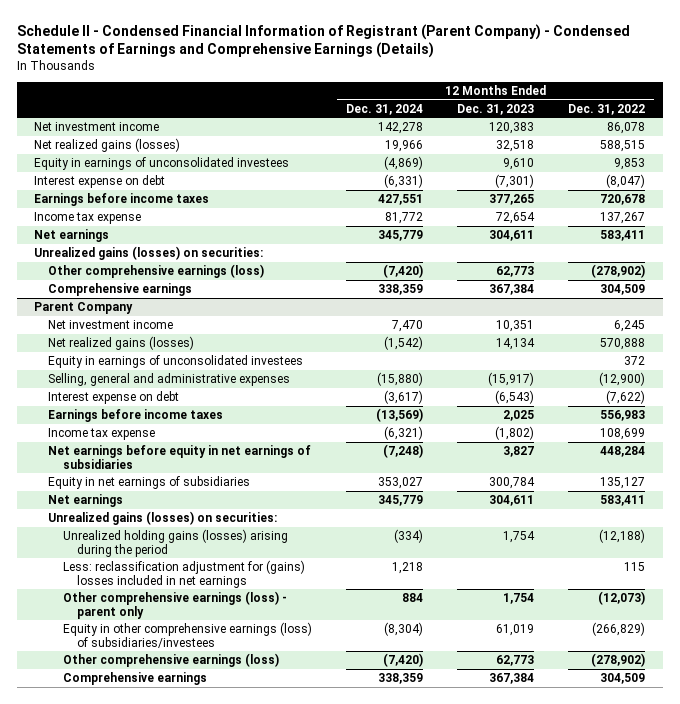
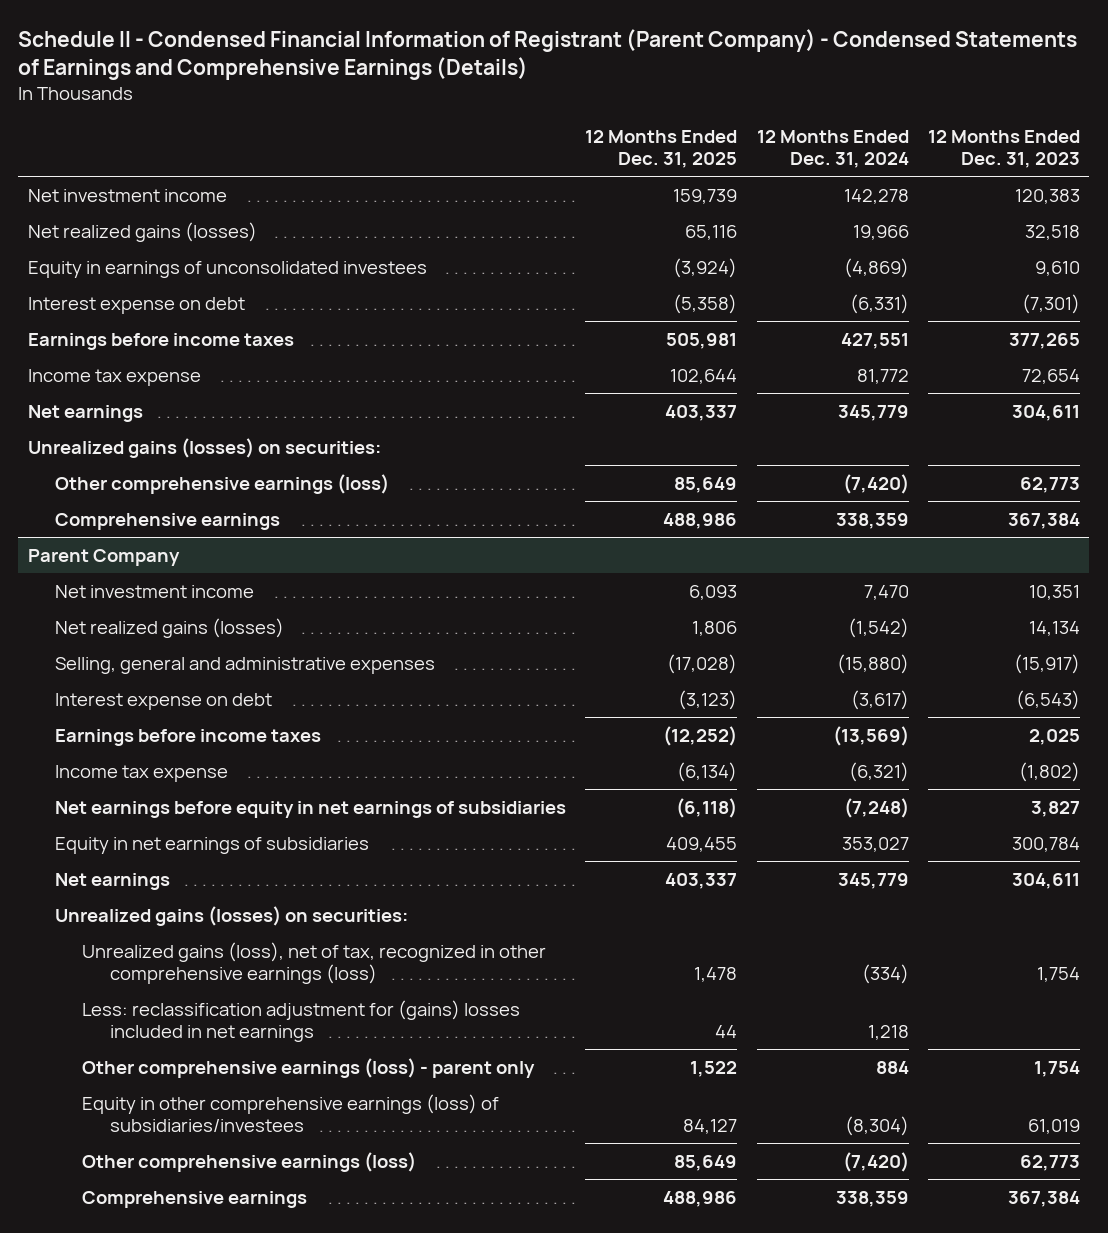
- | 12 Months Ended Dec. 31, 2024 | 12 Months Ended Dec. 31, 2023 | 12 Months Ended Dec. 31, 2022
+ | 12 Months Ended Dec. 31, 2025 | 12 Months Ended Dec. 31, 2024 | 12 Months Ended Dec. 31, 2023
@ Parent Company
- Equity in earnings of unconsolidated investees | | | 372
- Unrealized holding gains (losses) arising during the period | (334) | 1,754 | (12,188)
+ Unrealized gains (loss), net of tax, recognized in other comprehensive earnings (loss) | 1,478 | (334) | 1,754

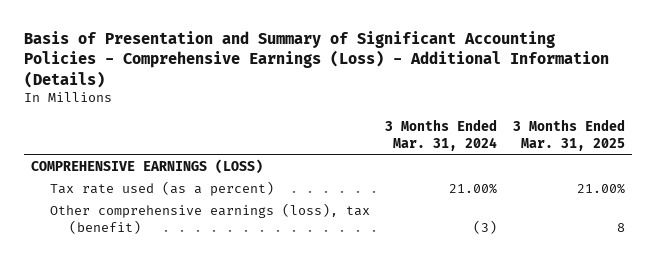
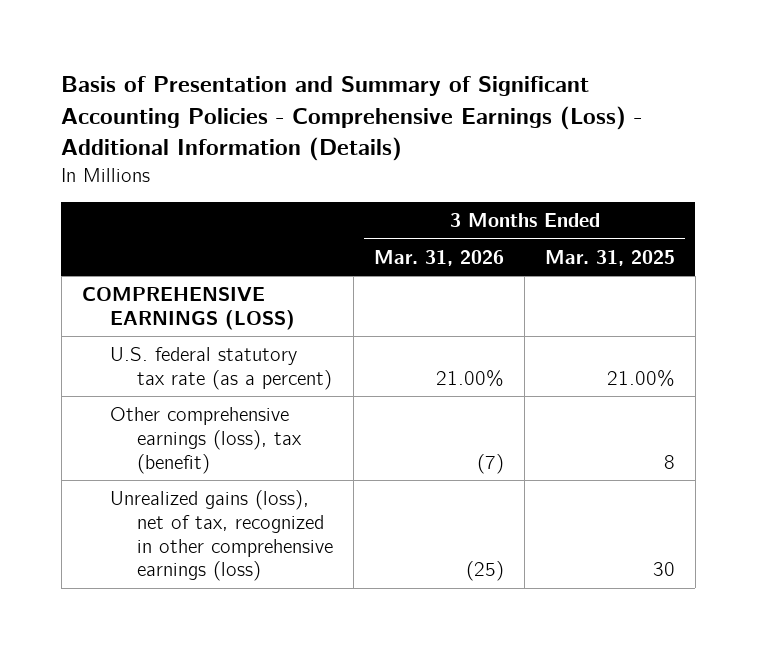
- | 3 Months Ended Mar. 31, 2024 | 3 Months Ended Mar. 31, 2025
+ | 3 Months Ended Mar. 31, 2026 | 3 Months Ended Mar. 31, 2025
- Tax rate used (as a percent) | 21.00% | 21.00%
+ U.S. federal statutory tax rate (as a percent) | 21.00% | 21.00%
+ Unrealized gains (loss), net of tax, recognized in other comprehensive earnings (loss) | (25) | 30

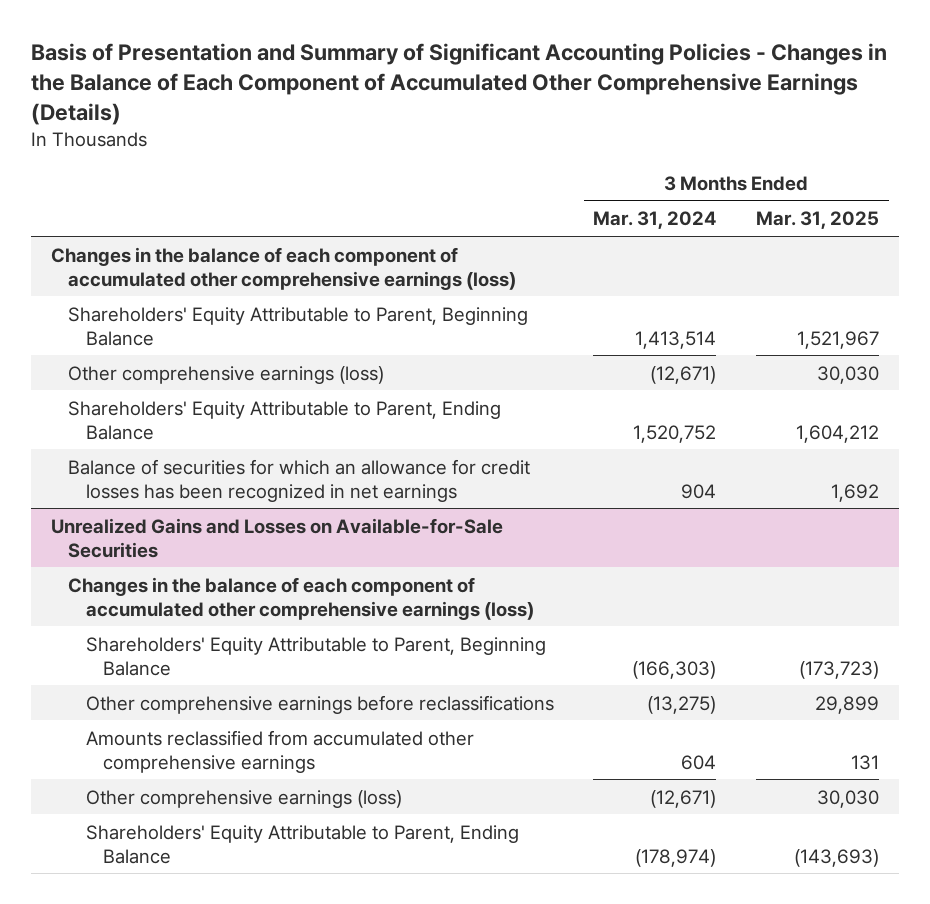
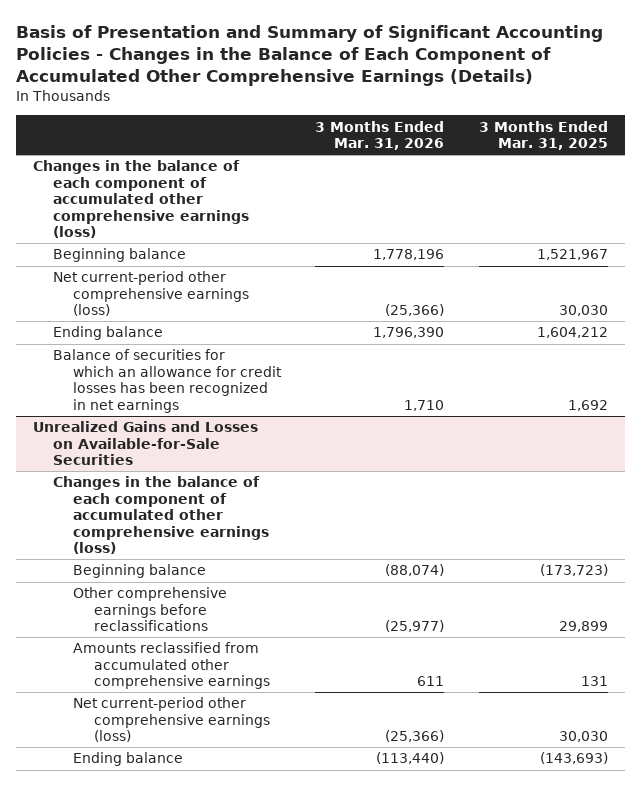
- | 3 Months Ended Mar. 31, 2024 | 3 Months Ended Mar. 31, 2025
+ | 3 Months Ended Mar. 31, 2026 | 3 Months Ended Mar. 31, 2025
- Shareholders' Equity Attributable to Parent, Beginning Balance | 1,413,514 | 1,521,967
- Other comprehensive earnings (loss) | (12,671) | 30,030
- Shareholders' Equity Attributable to Parent, Ending Balance | 1,520,752 | 1,604,212
+ Beginning balance | 1,778,196 | 1,521,967
+ Net current-period other comprehensive earnings (loss) | (25,366) | 30,030
+ Ending balance | 1,796,390 | 1,604,212
@ Unrealized Gains and Losses on Available-for-Sale Securities
- Shareholders' Equity Attributable to Parent, Beginning Balance | (166,303) | (173,723)
+ Beginning balance | (88,074) | (173,723)
- Other comprehensive earnings (loss) | (12,671) | 30,030
- Shareholders' Equity Attributable to Parent, Ending Balance | (178,974) | (143,693)
+ Net current-period other comprehensive earnings (loss) | (25,366) | 30,030
+ Ending balance | (113,440) | (143,693)

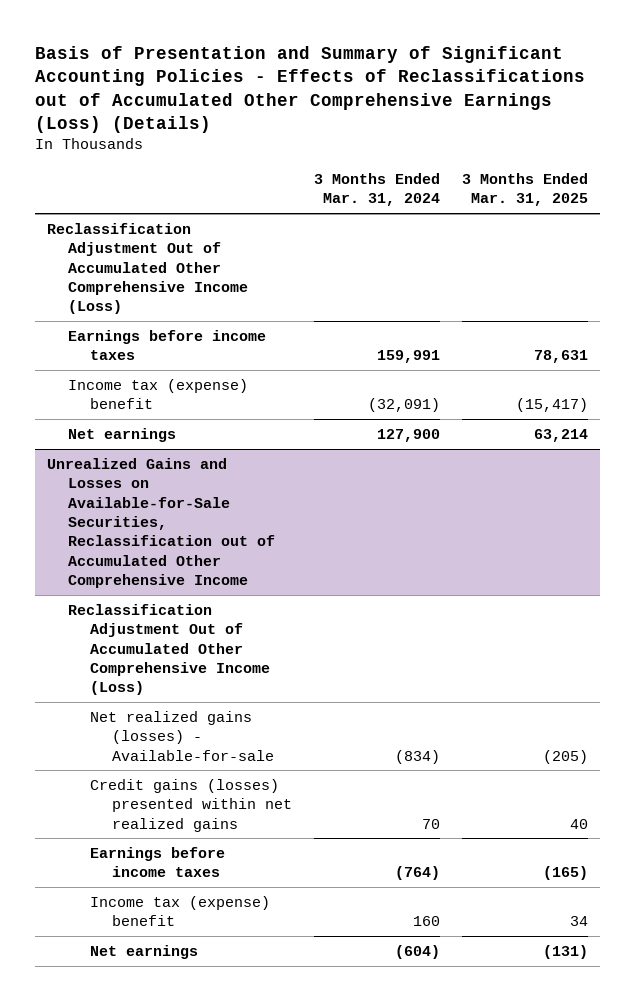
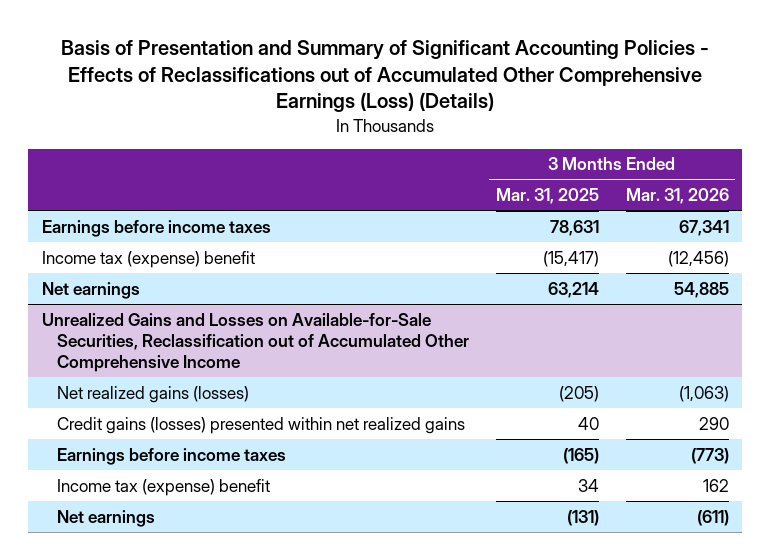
- | 3 Months Ended Mar. 31, 2024 | 3 Months Ended Mar. 31, 2025
+ | 3 Months Ended Mar. 31, 2025 | 3 Months Ended Mar. 31, 2026
- Reclassification Adjustment Out of Accumulated Other Comprehensive Income (Loss)
@ Unrealized Gains and Losses on Available-for-Sale Securities, Reclassification out of Accumulated Other Comprehensive Income
- Reclassification Adjustment Out of Accumulated Other Comprehensive Income (Loss)
- Net realized gains (losses) - Available-for-sale | (834) | (205)
+ Net realized gains (losses) | (205) | (1,063)

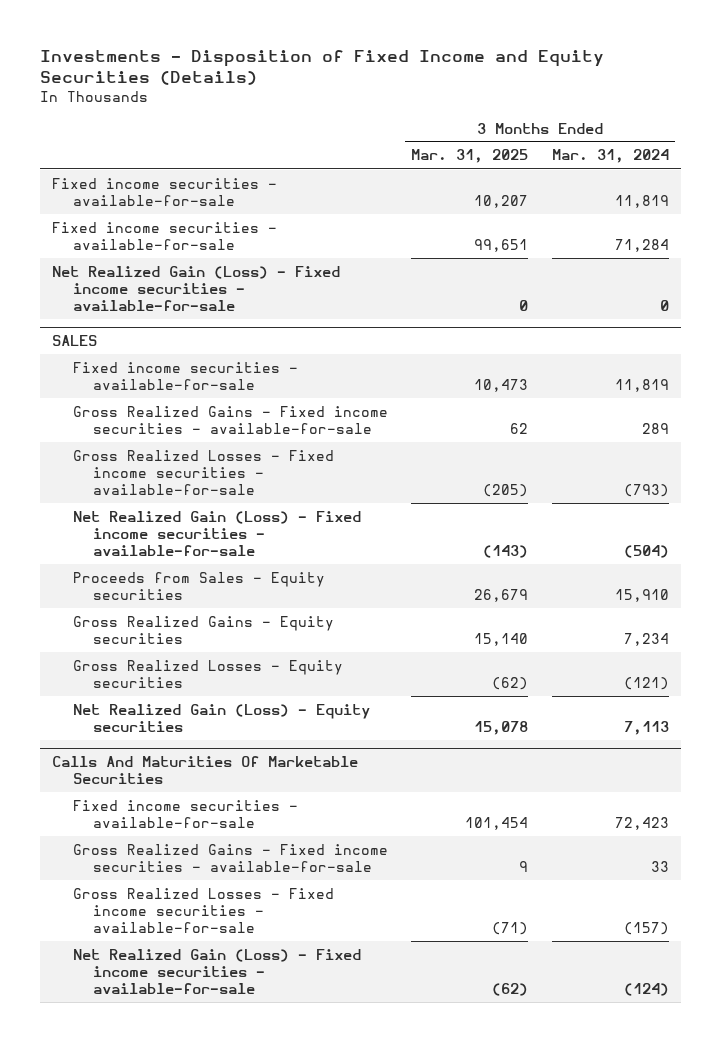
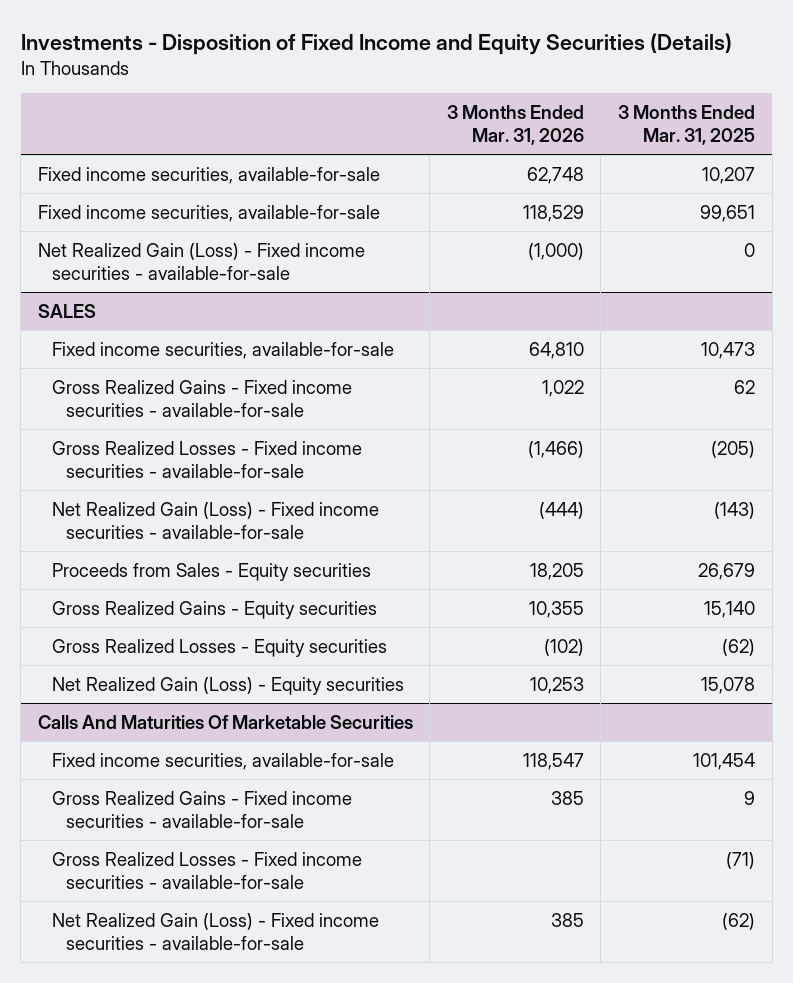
- | 3 Months Ended Mar. 31, 2025 | 3 Months Ended Mar. 31, 2024
+ | 3 Months Ended Mar. 31, 2026 | 3 Months Ended Mar. 31, 2025
- Fixed income securities - available-for-sale | 10,207 | 11,819
- Fixed income securities - available-for-sale | 99,651 | 71,284
+ Fixed income securities, available-for-sale | 62,748 | 10,207
+ Fixed income securities, available-for-sale | 118,529 | 99,651
@ SALES
- Fixed income securities - available-for-sale | 10,473 | 11,819
+ Fixed income securities, available-for-sale | 64,810 | 10,473
@ Calls And Maturities Of Marketable Securities
- Fixed income securities - available-for-sale | 101,454 | 72,423
+ Fixed income securities, available-for-sale | 118,547 | 101,454

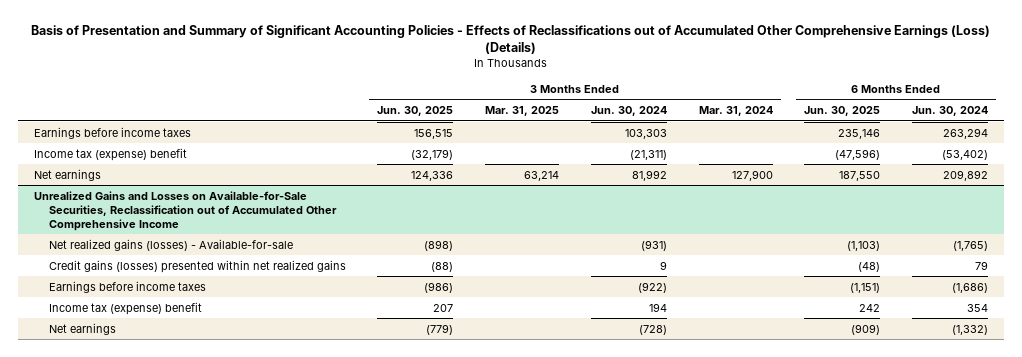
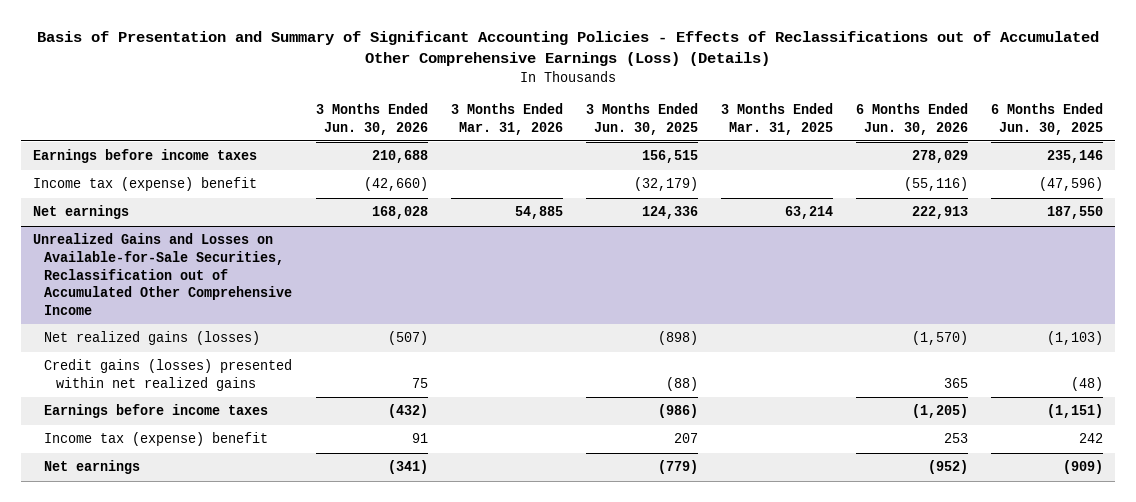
- | 3 Months Ended Jun. 30, 2025 | 3 Months Ended Mar. 31, 2025 | 3 Months Ended Jun. 30, 2024 | 3 Months Ended Mar. 31, 2024 | 6 Months Ended Jun. 30, 2025 | 6 Months Ended Jun. 30, 2024
+ | 3 Months Ended Jun. 30, 2026 | 3 Months Ended Mar. 31, 2026 | 3 Months Ended Jun. 30, 2025 | 3 Months Ended Mar. 31, 2025 | 6 Months Ended Jun. 30, 2026 | 6 Months Ended Jun. 30, 2025
@ Unrealized Gains and Losses on Available-for-Sale Securities, Reclassification out of Accumulated Other Comprehensive Income
- Net realized gains (losses) - Available-for-sale | (898) | | (931) | | (1,103) | (1,765)
+ Net realized gains (losses) | (507) | | (898) | | (1,570) | (1,103)

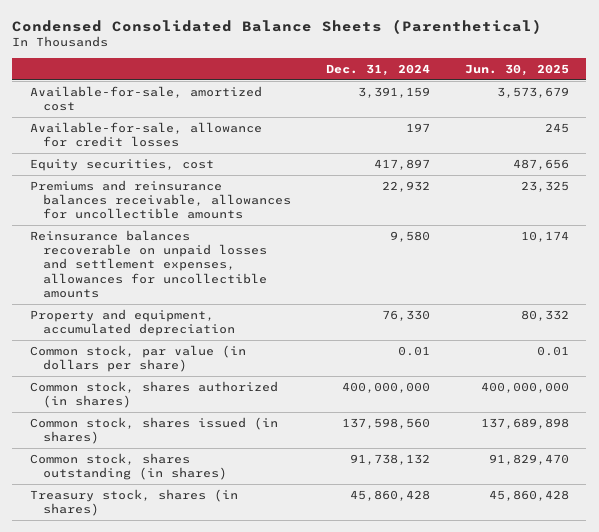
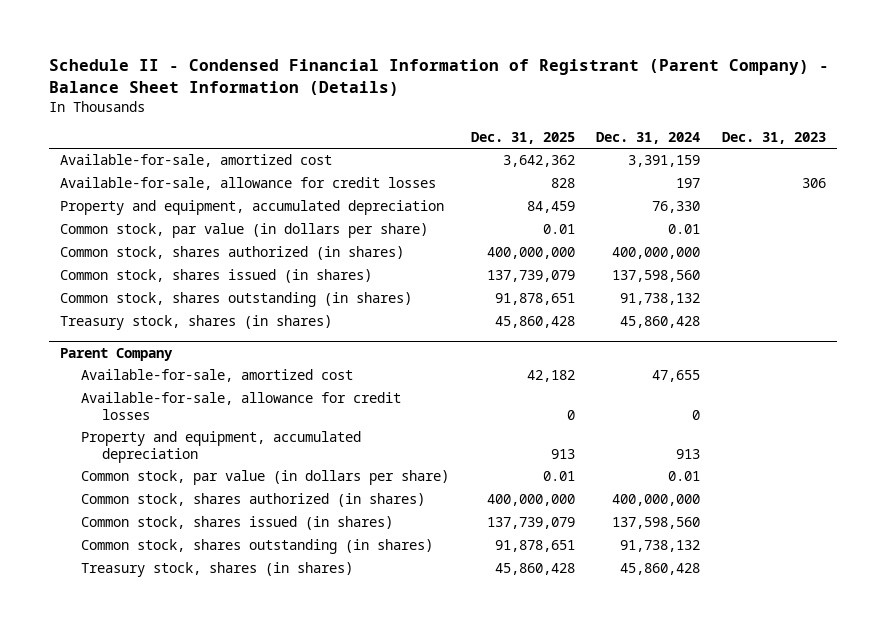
- Condensed Consolidated Balance Sheets (Parenthetical)
+ Schedule II - Condensed Financial Information of Registrant (Parent Company) - Balance Sheet Information (Details)
- | Dec. 31, 2024 | Jun. 30, 2025
+ | Dec. 31, 2025 | Dec. 31, 2024 | Dec. 31, 2023
- Equity securities, cost | 417,897 | 487,656
- Premiums and reinsurance balances receivable, allowances for uncollectible amounts | 22,932 | 23,325
- Reinsurance balances recoverable on unpaid losses and settlement expenses, allowances for uncollectible amounts | 9,580 | 10,174
+ Parent Company
+ Available-for-sale, amortized cost | 42,182 | 47,655 |
+ Available-for-sale, allowance for credit losses | 0 | 0 |
+ Property and equipment, accumulated depreciation | 913 | 913 |
+ Common stock, par value (in dollars per share) | 0.01 | 0.01 |
+ Common stock, shares authorized (in shares) | 400,000,000 | 400,000,000 |
+ Common stock, shares issued (in shares) | 137,739,079 | 137,598,560 |
+ Common stock, shares outstanding (in shares) | 91,878,651 | 91,738,132 |
+ Treasury stock, shares (in shares) | 45,860,428 | 45,860,428 |

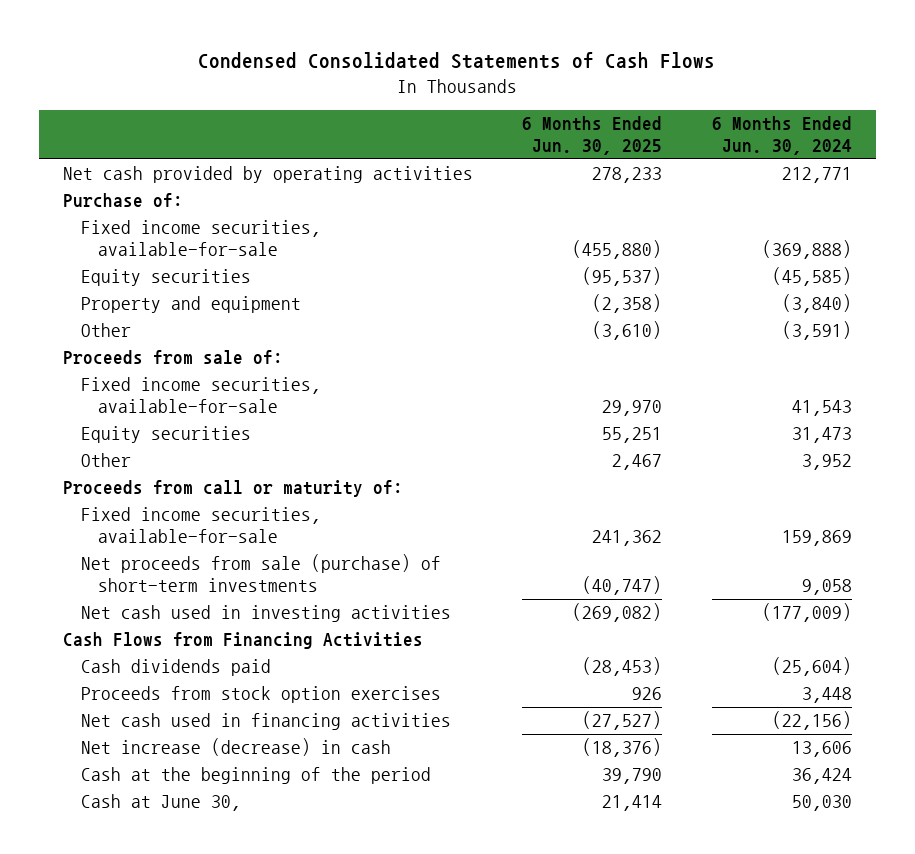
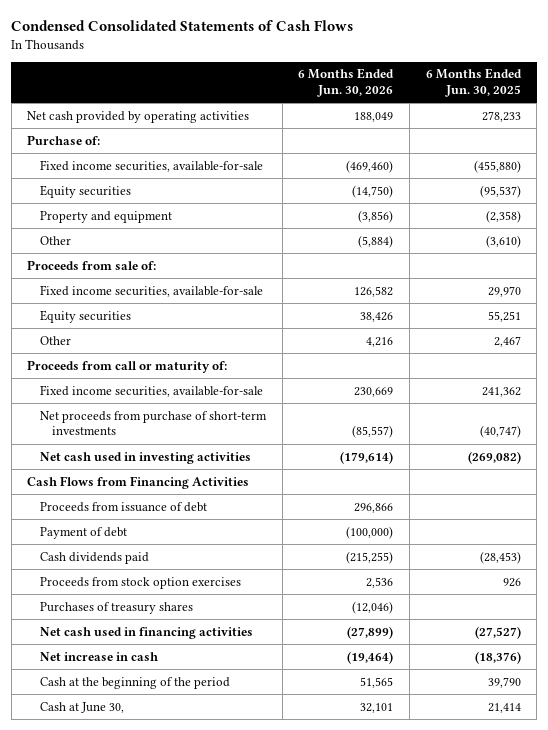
- | 6 Months Ended Jun. 30, 2025 | 6 Months Ended Jun. 30, 2024
+ | 6 Months Ended Jun. 30, 2026 | 6 Months Ended Jun. 30, 2025
- Net proceeds from sale (purchase) of short-term investments | (40,747) | 9,058
+ Net proceeds from purchase of short-term investments | (85,557) | (40,747)
+ Proceeds from issuance of debt | 296,866 |
+ Payment of debt | (100,000) |
+ Purchases of treasury shares | (12,046) |
- Net increase (decrease) in cash | (18,376) | 13,606
+ Net increase in cash | (19,464) | (18,376)

